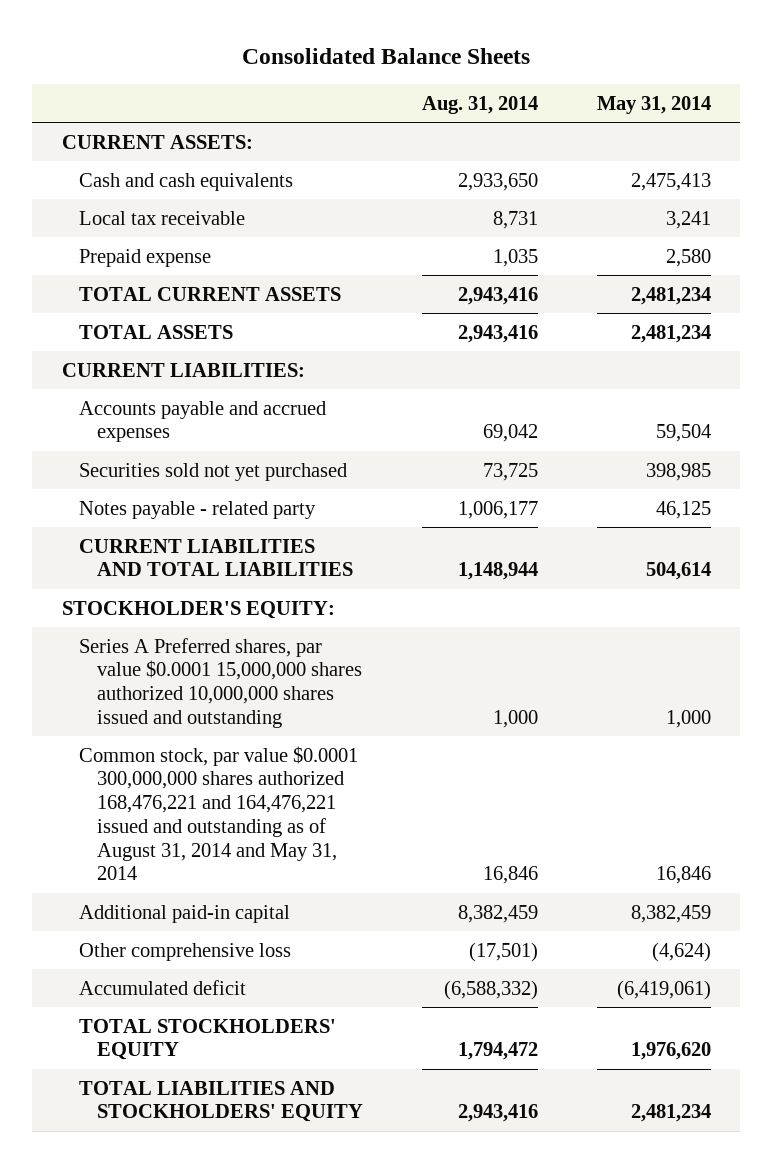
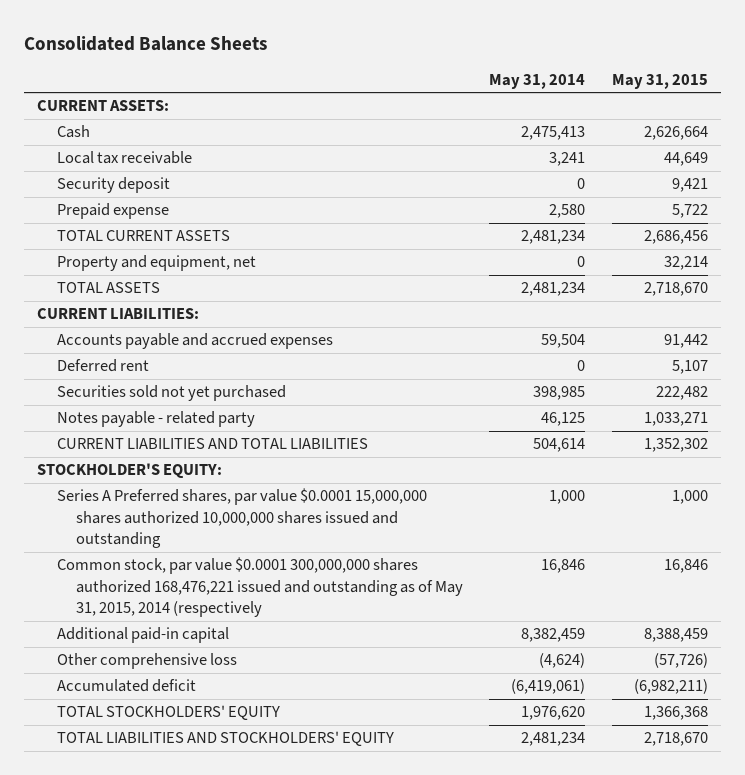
- | Aug. 31, 2014 | May 31, 2014
+ | May 31, 2014 | May 31, 2015
- Cash and cash equivalents | 2,933,650 | 2,475,413
+ Cash | 2,475,413 | 2,626,664
+ Security deposit | 0 | 9,421
+ Property and equipment, net | 0 | 32,214
+ Deferred rent | 0 | 5,107
- Common stock, par value $0.0001 300,000,000 shares authorized 168,476,221 and 164,476,221 issued and outstanding as of August 31, 2014 and May 31, 2014 | 16,846 | 16,846
+ Common stock, par value $0.0001 300,000,000 shares authorized 168,476,221 issued and outstanding as of May 31, 2015, 2014 (respectively | 16,846 | 16,846

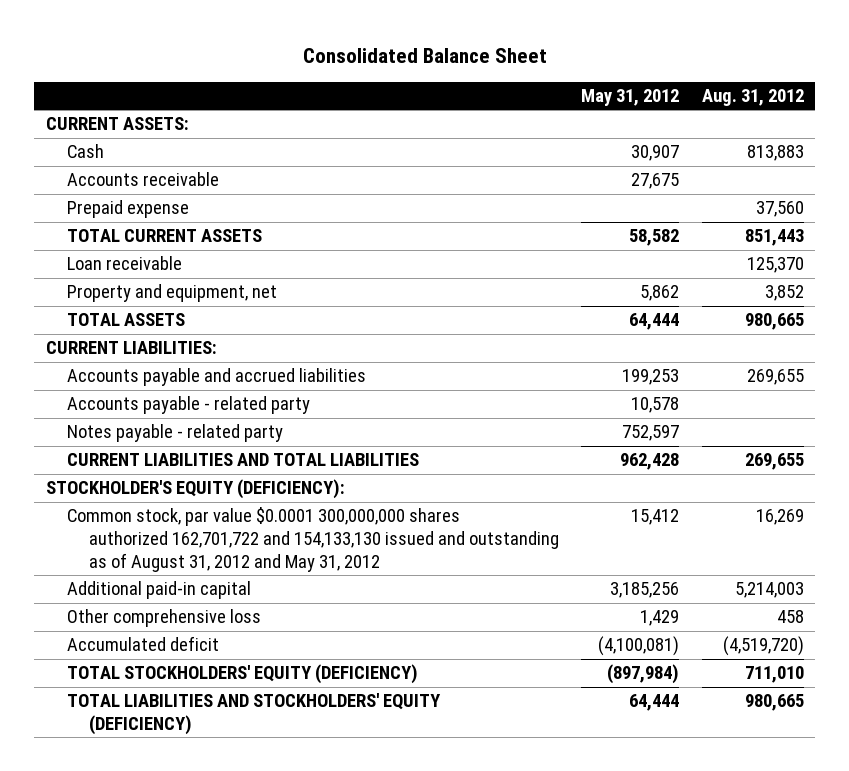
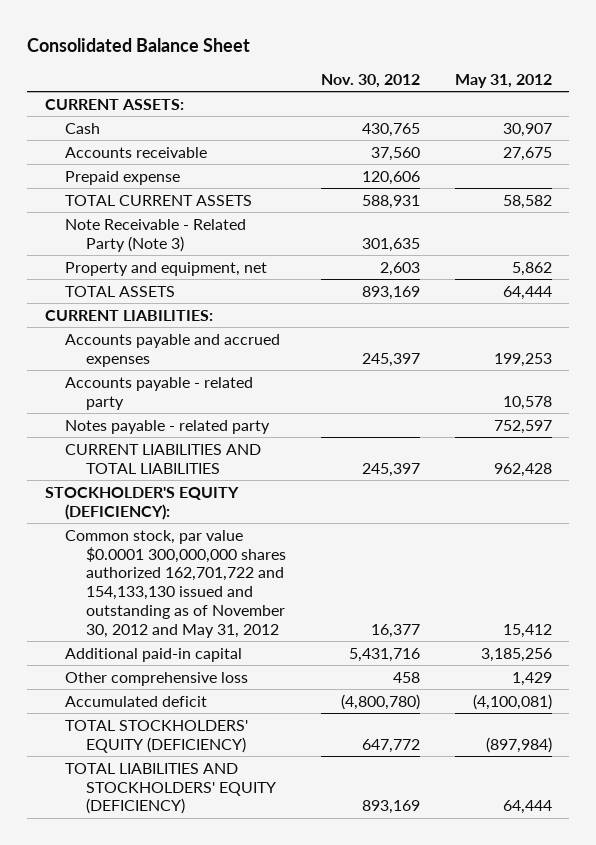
- | May 31, 2012 | Aug. 31, 2012
+ | Nov. 30, 2012 | May 31, 2012
- Loan receivable | | 125,370
+ Note Receivable - Related Party (Note 3) | 301,635 |
- Accounts payable and accrued liabilities | 199,253 | 269,655
+ Accounts payable and accrued expenses | 245,397 | 199,253
- Common stock, par value $0.0001 300,000,000 shares authorized 162,701,722 and 154,133,130 issued and outstanding as of August 31, 2012 and May 31, 2012 | 15,412 | 16,269
+ Common stock, par value $0.0001 300,000,000 shares authorized 162,701,722 and 154,133,130 issued and outstanding as of November 30, 2012 and May 31, 2012 | 16,377 | 15,412

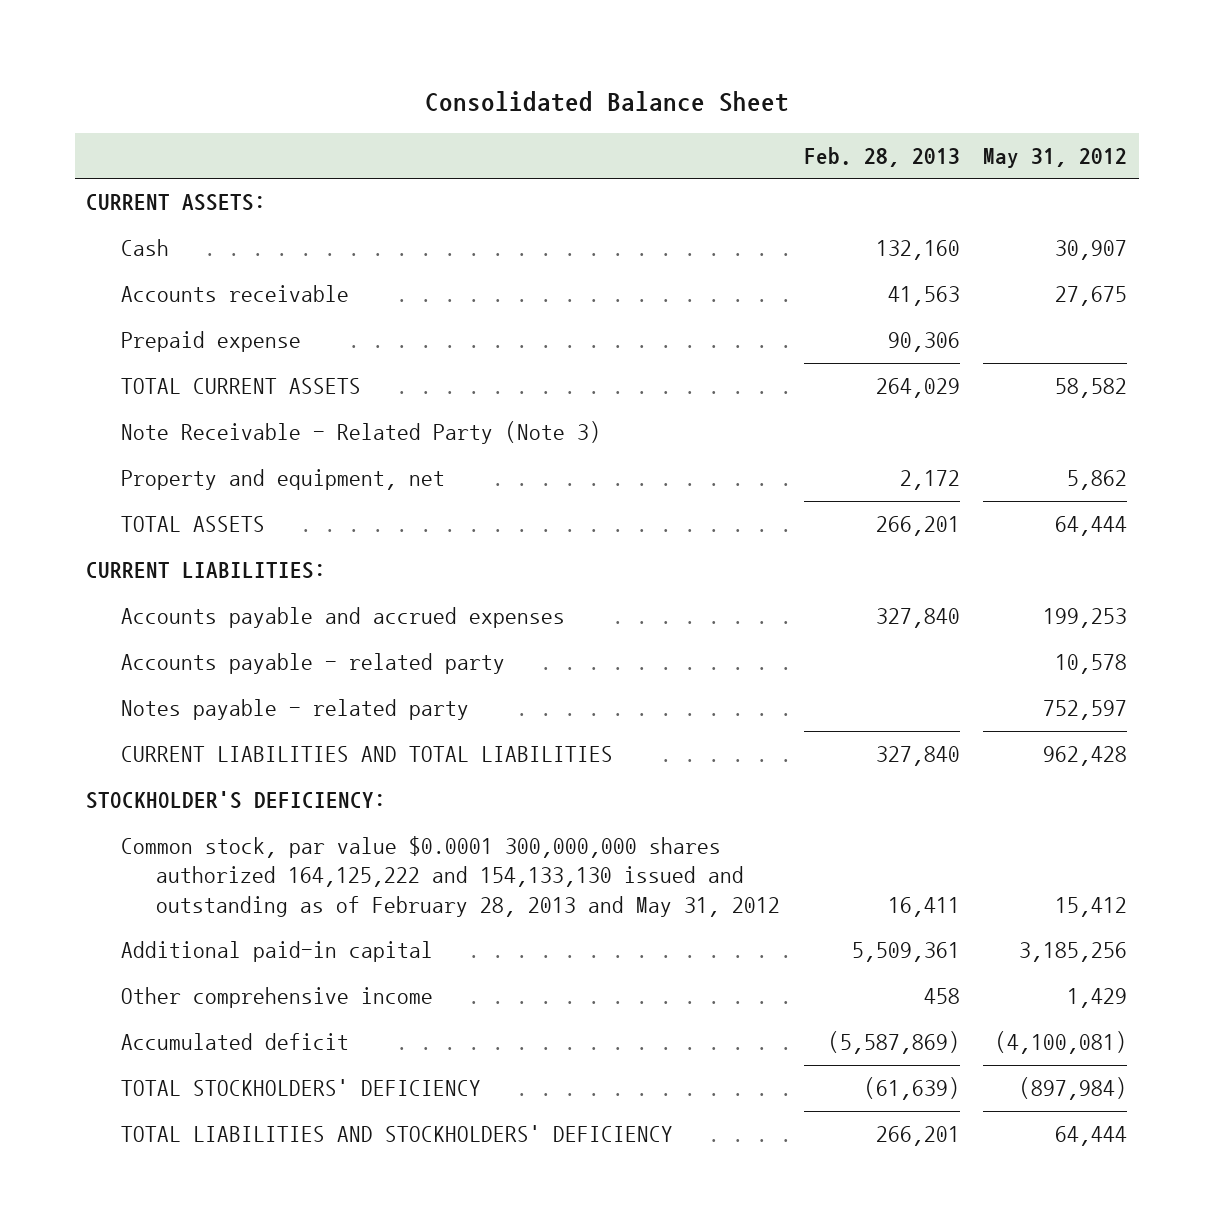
- | Nov. 30, 2012 | May 31, 2012
+ | Feb. 28, 2013 | May 31, 2012
- STOCKHOLDER'S EQUITY (DEFICIENCY):
- Common stock, par value $0.0001 300,000,000 shares authorized 162,701,722 and 154,133,130 issued and outstanding as of November 30, 2012 and May 31, 2012 | 16,377 | 15,412
+ STOCKHOLDER'S DEFICIENCY:
+ Common stock, par value $0.0001 300,000,000 shares authorized 164,125,222 and 154,133,130 issued and outstanding as of February 28, 2013 and May 31, 2012 | 16,411 | 15,412
- Other comprehensive loss | 458 | 1,429
+ Other comprehensive income | 458 | 1,429
- TOTAL STOCKHOLDERS' EQUITY (DEFICIENCY) | 647,772 | (897,984)
- TOTAL LIABILITIES AND STOCKHOLDERS' EQUITY (DEFICIENCY) | 893,169 | 64,444
+ TOTAL STOCKHOLDERS' DEFICIENCY | (61,639) | (897,984)
+ TOTAL LIABILITIES AND STOCKHOLDERS' DEFICIENCY | 266,201 | 64,444

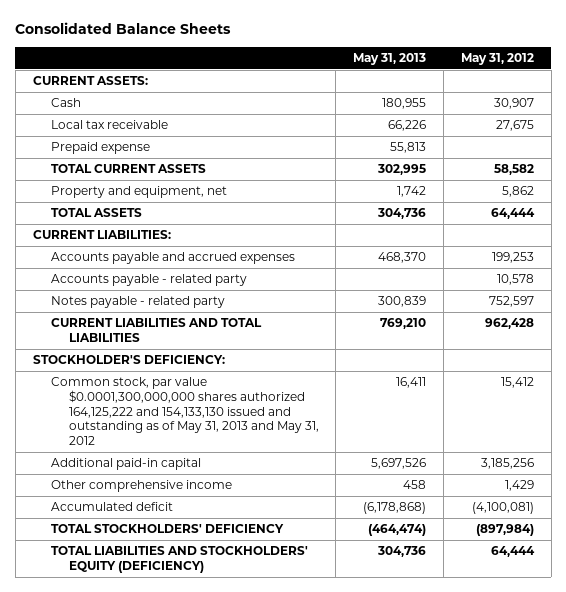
- Consolidated Balance Sheet
+ Consolidated Balance Sheets
- | Feb. 28, 2013 | May 31, 2012
+ | May 31, 2013 | May 31, 2012
- Accounts receivable | 41,563 | 27,675
+ Local tax receivable | 66,226 | 27,675
- Note Receivable - Related Party (Note 3)
- Common stock, par value $0.0001 300,000,000 shares authorized 164,125,222 and 154,133,130 issued and outstanding as of February 28, 2013 and May 31, 2012 | 16,411 | 15,412
+ Common stock, par value $0.0001,300,000,000 shares authorized 164,125,222 and 154,133,130 issued and outstanding as of May 31, 2013 and May 31, 2012 | 16,411 | 15,412
- TOTAL LIABILITIES AND STOCKHOLDERS' DEFICIENCY | 266,201 | 64,444
+ TOTAL LIABILITIES AND STOCKHOLDERS' EQUITY (DEFICIENCY) | 304,736 | 64,444

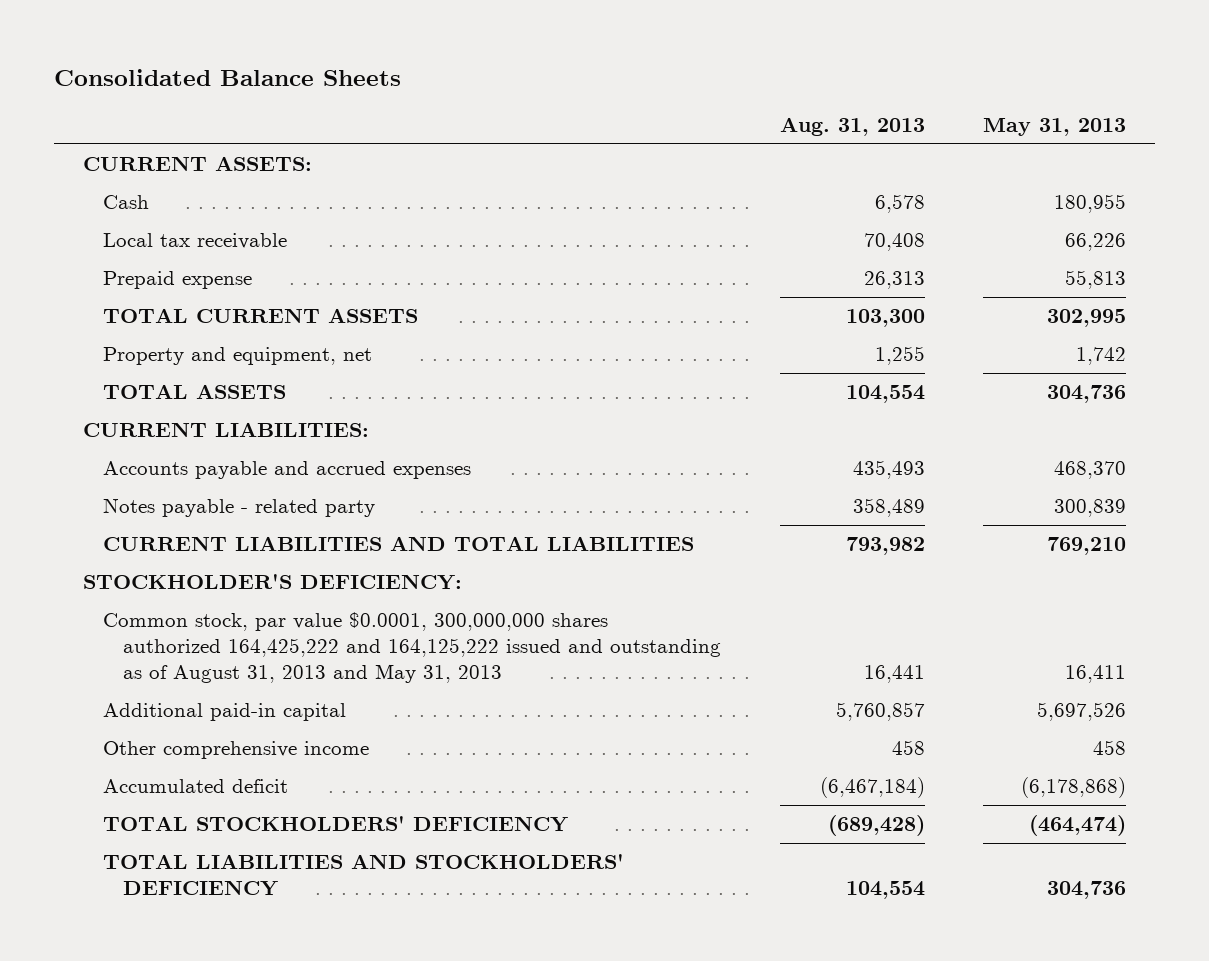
- | May 31, 2013 | May 31, 2012
+ | Aug. 31, 2013 | May 31, 2013
- Accounts payable - related party | | 10,578
- Common stock, par value $0.0001,300,000,000 shares authorized 164,125,222 and 154,133,130 issued and outstanding as of May 31, 2013 and May 31, 2012 | 16,411 | 15,412
+ Common stock, par value $0.0001, 300,000,000 shares authorized 164,425,222 and 164,125,222 issued and outstanding as of August 31, 2013 and May 31, 2013 | 16,441 | 16,411
- TOTAL LIABILITIES AND STOCKHOLDERS' EQUITY (DEFICIENCY) | 304,736 | 64,444
+ TOTAL LIABILITIES AND STOCKHOLDERS' DEFICIENCY | 104,554 | 304,736

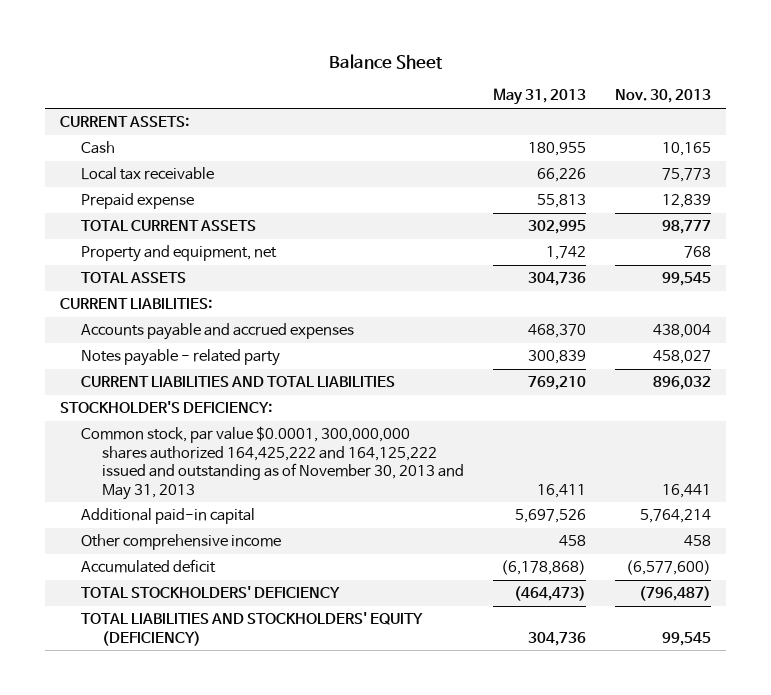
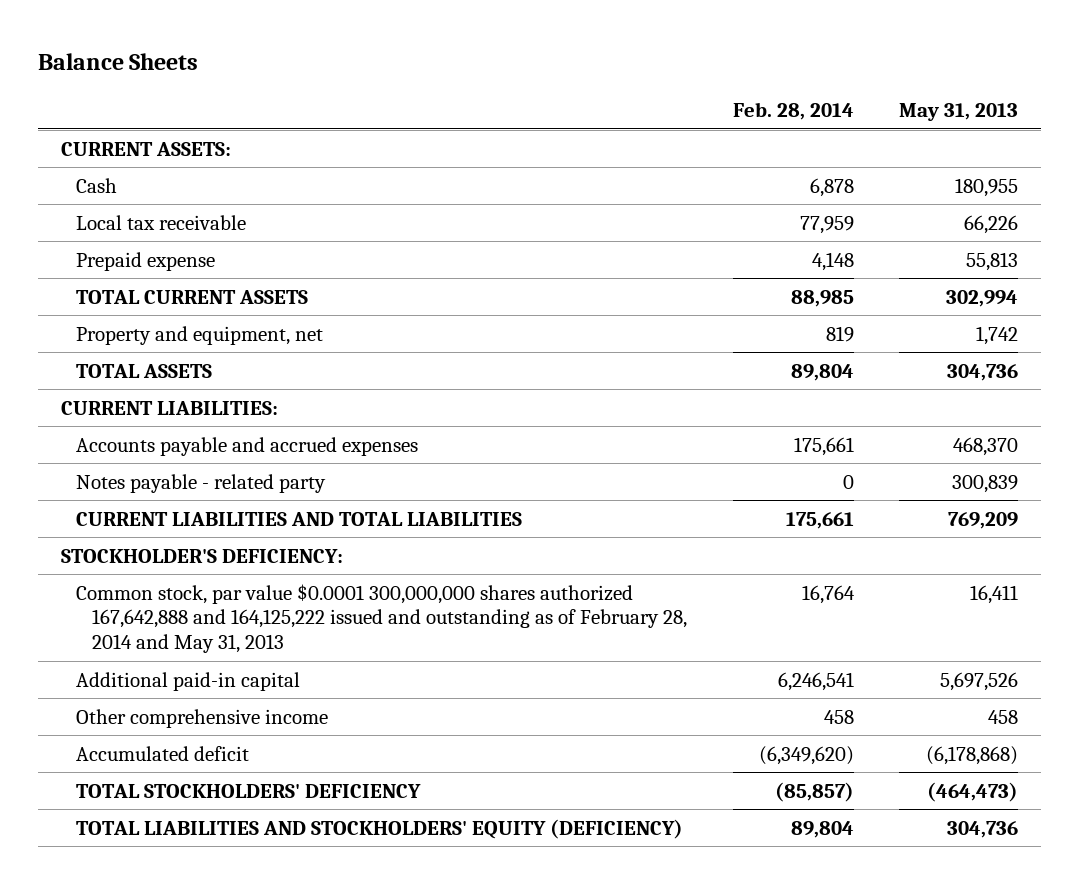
- Balance Sheet
+ Balance Sheets
- | May 31, 2013 | Nov. 30, 2013
+ | Feb. 28, 2014 | May 31, 2013
- TOTAL CURRENT ASSETS | 302,995 | 98,777
+ TOTAL CURRENT ASSETS | 88,985 | 302,994
- CURRENT LIABILITIES AND TOTAL LIABILITIES | 769,210 | 896,032
+ CURRENT LIABILITIES AND TOTAL LIABILITIES | 175,661 | 769,209
- Common stock, par value $0.0001, 300,000,000 shares authorized 164,425,222 and 164,125,222 issued and outstanding as of November 30, 2013 and May 31, 2013 | 16,411 | 16,441
+ Common stock, par value $0.0001 300,000,000 shares authorized 167,642,888 and 164,125,222 issued and outstanding as of February 28, 2014 and May 31, 2013 | 16,764 | 16,411

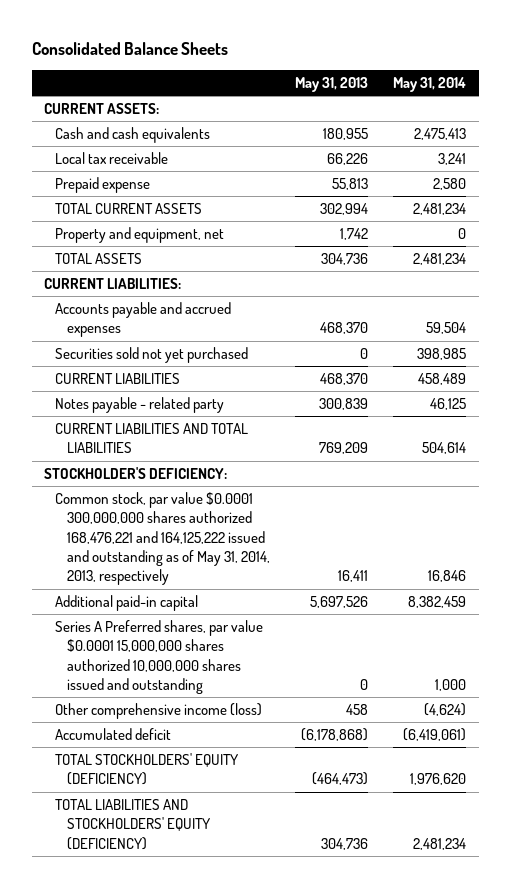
- Balance Sheets
+ Consolidated Balance Sheets
- | Feb. 28, 2014 | May 31, 2013
+ | May 31, 2013 | May 31, 2014
- Cash | 6,878 | 180,955
+ Cash and cash equivalents | 180,955 | 2,475,413
+ Securities sold not yet purchased | 0 | 398,985
+ CURRENT LIABILITIES | 468,370 | 458,489
- Common stock, par value $0.0001 300,000,000 shares authorized 167,642,888 and 164,125,222 issued and outstanding as of February 28, 2014 and May 31, 2013 | 16,764 | 16,411
+ Common stock, par value $0.0001 300,000,000 shares authorized 168,476,221 and 164,125,222 issued and outstanding as of May 31, 2014, 2013, respectively | 16,411 | 16,846
- Other comprehensive income | 458 | 458
+ Series A Preferred shares, par value $0.0001 15,000,000 shares authorized 10,000,000 shares issued and outstanding | 0 | 1,000
+ Other comprehensive income (loss) | 458 | (4,624)
- TOTAL STOCKHOLDERS' DEFICIENCY | (85,857) | (464,473)
+ TOTAL STOCKHOLDERS' EQUITY (DEFICIENCY) | (464,473) | 1,976,620

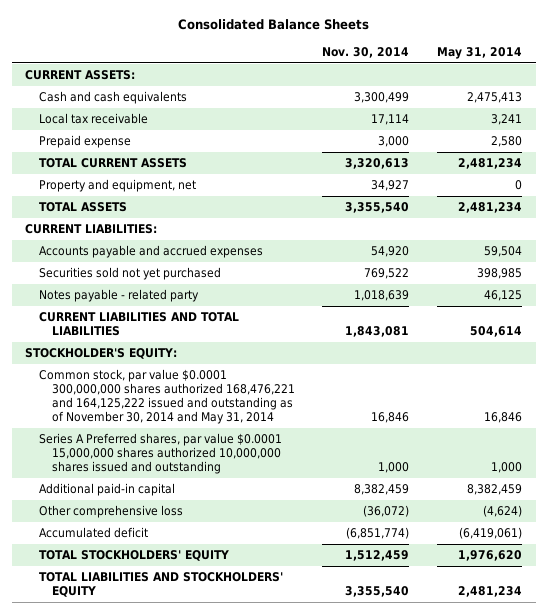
- | May 31, 2013 | May 31, 2014
+ | Nov. 30, 2014 | May 31, 2014
- CURRENT LIABILITIES | 468,370 | 458,489
- STOCKHOLDER'S DEFICIENCY:
- Common stock, par value $0.0001 300,000,000 shares authorized 168,476,221 and 164,125,222 issued and outstanding as of May 31, 2014, 2013, respectively | 16,411 | 16,846
+ STOCKHOLDER'S EQUITY:
+ Common stock, par value $0.0001 300,000,000 shares authorized 168,476,221 and 164,125,222 issued and outstanding as of November 30, 2014 and May 31, 2014 | 16,846 | 16,846
- Other comprehensive income (loss) | 458 | (4,624)
moved down: Additional paid-in capital | 8,382,459 | 8,382,459
+ Other comprehensive loss | (36,072) | (4,624)
- TOTAL STOCKHOLDERS' EQUITY (DEFICIENCY) | (464,473) | 1,976,620
- TOTAL LIABILITIES AND STOCKHOLDERS' EQUITY (DEFICIENCY) | 304,736 | 2,481,234
+ TOTAL STOCKHOLDERS' EQUITY | 1,512,459 | 1,976,620
+ TOTAL LIABILITIES AND STOCKHOLDERS' EQUITY | 3,355,540 | 2,481,234

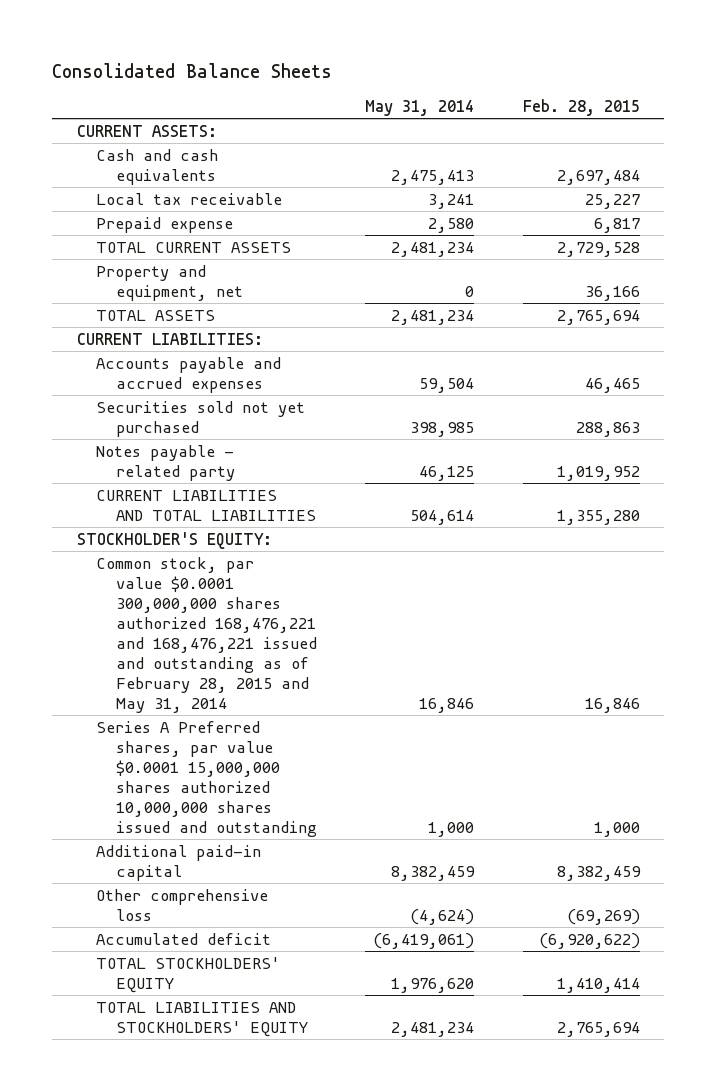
- | Nov. 30, 2014 | May 31, 2014
+ | May 31, 2014 | Feb. 28, 2015
- Common stock, par value $0.0001 300,000,000 shares authorized 168,476,221 and 164,125,222 issued and outstanding as of November 30, 2014 and May 31, 2014 | 16,846 | 16,846
+ Common stock, par value $0.0001 300,000,000 shares authorized 168,476,221 and 168,476,221 issued and outstanding as of February 28, 2015 and May 31, 2014 | 16,846 | 16,846

